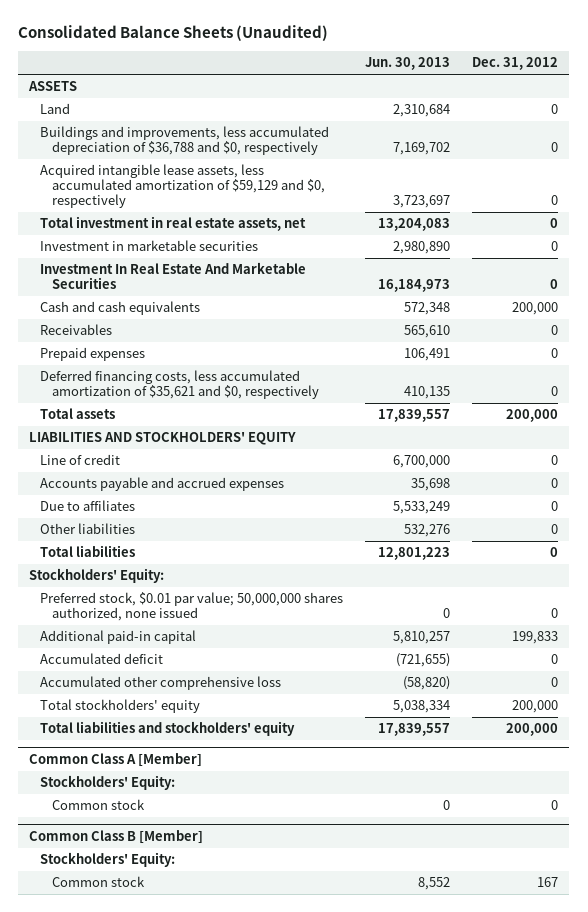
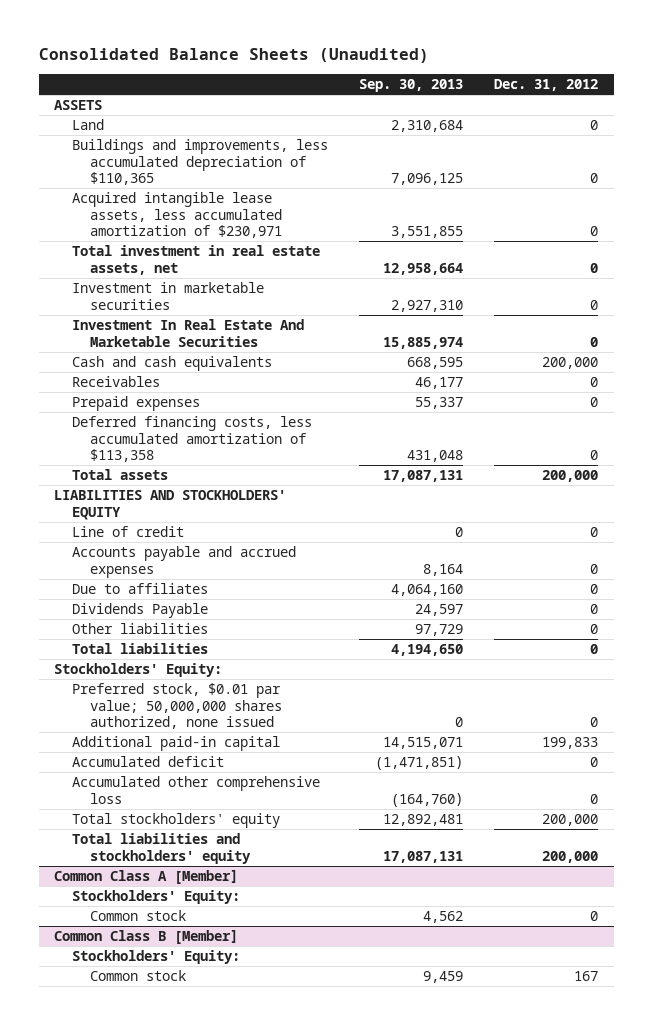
- | Jun. 30, 2013 | Dec. 31, 2012
+ | Sep. 30, 2013 | Dec. 31, 2012
- Buildings and improvements, less accumulated depreciation of $36,788 and $0, respectively | 7,169,702 | 0
- Acquired intangible lease assets, less accumulated amortization of $59,129 and $0, respectively | 3,723,697 | 0
+ Buildings and improvements, less accumulated depreciation of $110,365 | 7,096,125 | 0
+ Acquired intangible lease assets, less accumulated amortization of $230,971 | 3,551,855 | 0
- Deferred financing costs, less accumulated amortization of $35,621 and $0, respectively | 410,135 | 0
+ Deferred financing costs, less accumulated amortization of $113,358 | 431,048 | 0
+ Dividends Payable | 24,597 | 0

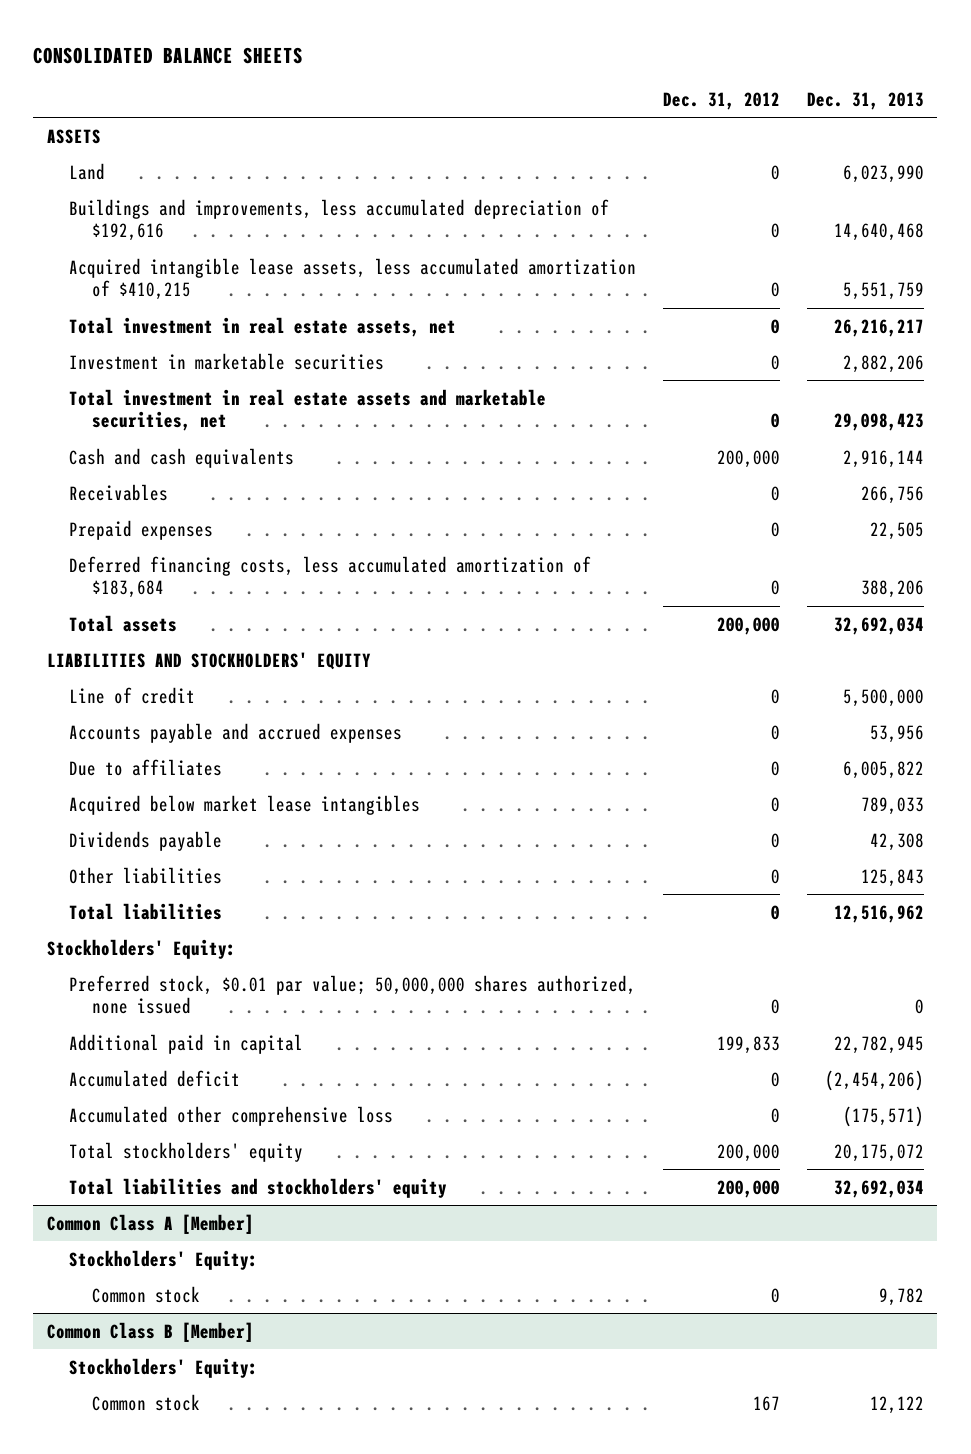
- Consolidated Balance Sheets (Unaudited)
+ CONSOLIDATED BALANCE SHEETS
- | Sep. 30, 2013 | Dec. 31, 2012
+ | Dec. 31, 2012 | Dec. 31, 2013
- Buildings and improvements, less accumulated depreciation of $110,365 | 7,096,125 | 0
- Acquired intangible lease assets, less accumulated amortization of $230,971 | 3,551,855 | 0
+ Buildings and improvements, less accumulated depreciation of $192,616 | 0 | 14,640,468
+ Acquired intangible lease assets, less accumulated amortization of $410,215 | 0 | 5,551,759
- Investment In Real Estate And Marketable Securities | 15,885,974 | 0
+ Total investment in real estate assets and marketable securities, net | 0 | 29,098,423
- Deferred financing costs, less accumulated amortization of $113,358 | 431,048 | 0
+ Deferred financing costs, less accumulated amortization of $183,684 | 0 | 388,206
- Dividends Payable | 24,597 | 0
+ Acquired below market lease intangibles | 0 | 789,033
+ Dividends payable | 0 | 42,308
- Additional paid-in capital | 14,515,071 | 199,833
+ Additional paid in capital | 199,833 | 22,782,945

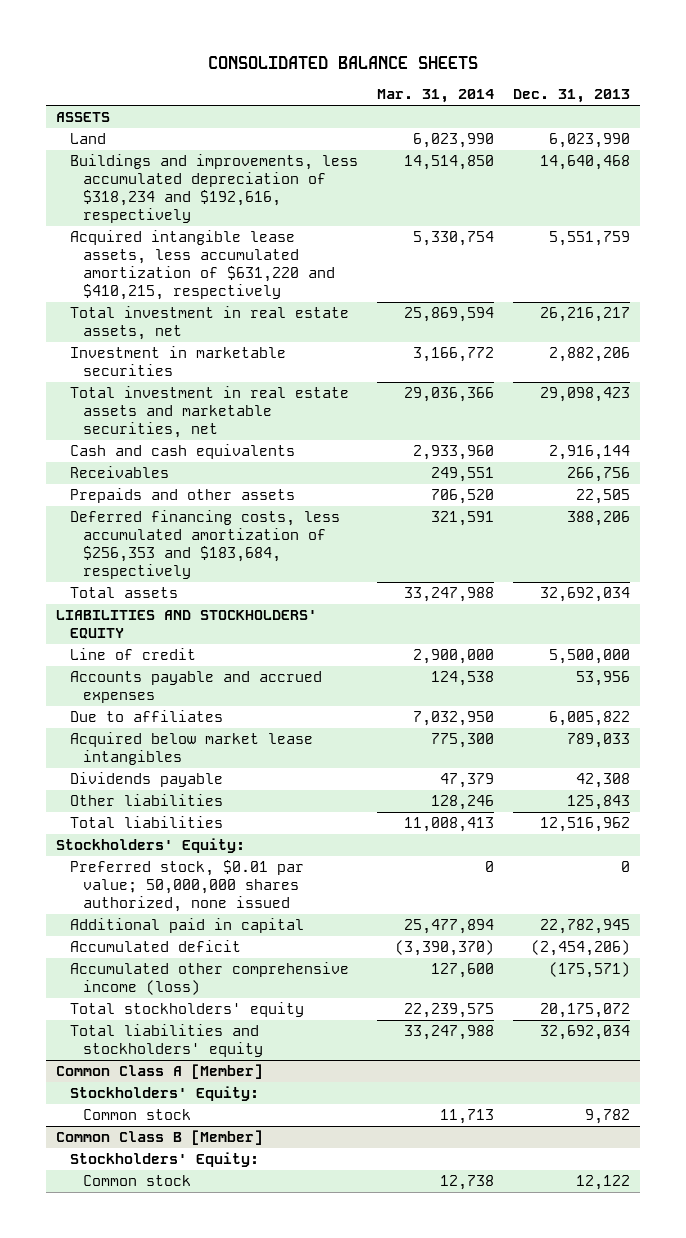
- | Dec. 31, 2012 | Dec. 31, 2013
+ | Mar. 31, 2014 | Dec. 31, 2013
- Buildings and improvements, less accumulated depreciation of $192,616 | 0 | 14,640,468
- Acquired intangible lease assets, less accumulated amortization of $410,215 | 0 | 5,551,759
+ Buildings and improvements, less accumulated depreciation of $318,234 and $192,616, respectively | 14,514,850 | 14,640,468
+ Acquired intangible lease assets, less accumulated amortization of $631,220 and $410,215, respectively | 5,330,754 | 5,551,759
- Prepaid expenses | 0 | 22,505
- Deferred financing costs, less accumulated amortization of $183,684 | 0 | 388,206
+ Prepaids and other assets | 706,520 | 22,505
+ Deferred financing costs, less accumulated amortization of $256,353 and $183,684, respectively | 321,591 | 388,206
- Accumulated other comprehensive loss | 0 | (175,571)
+ Accumulated other comprehensive income (loss) | 127,600 | (175,571)

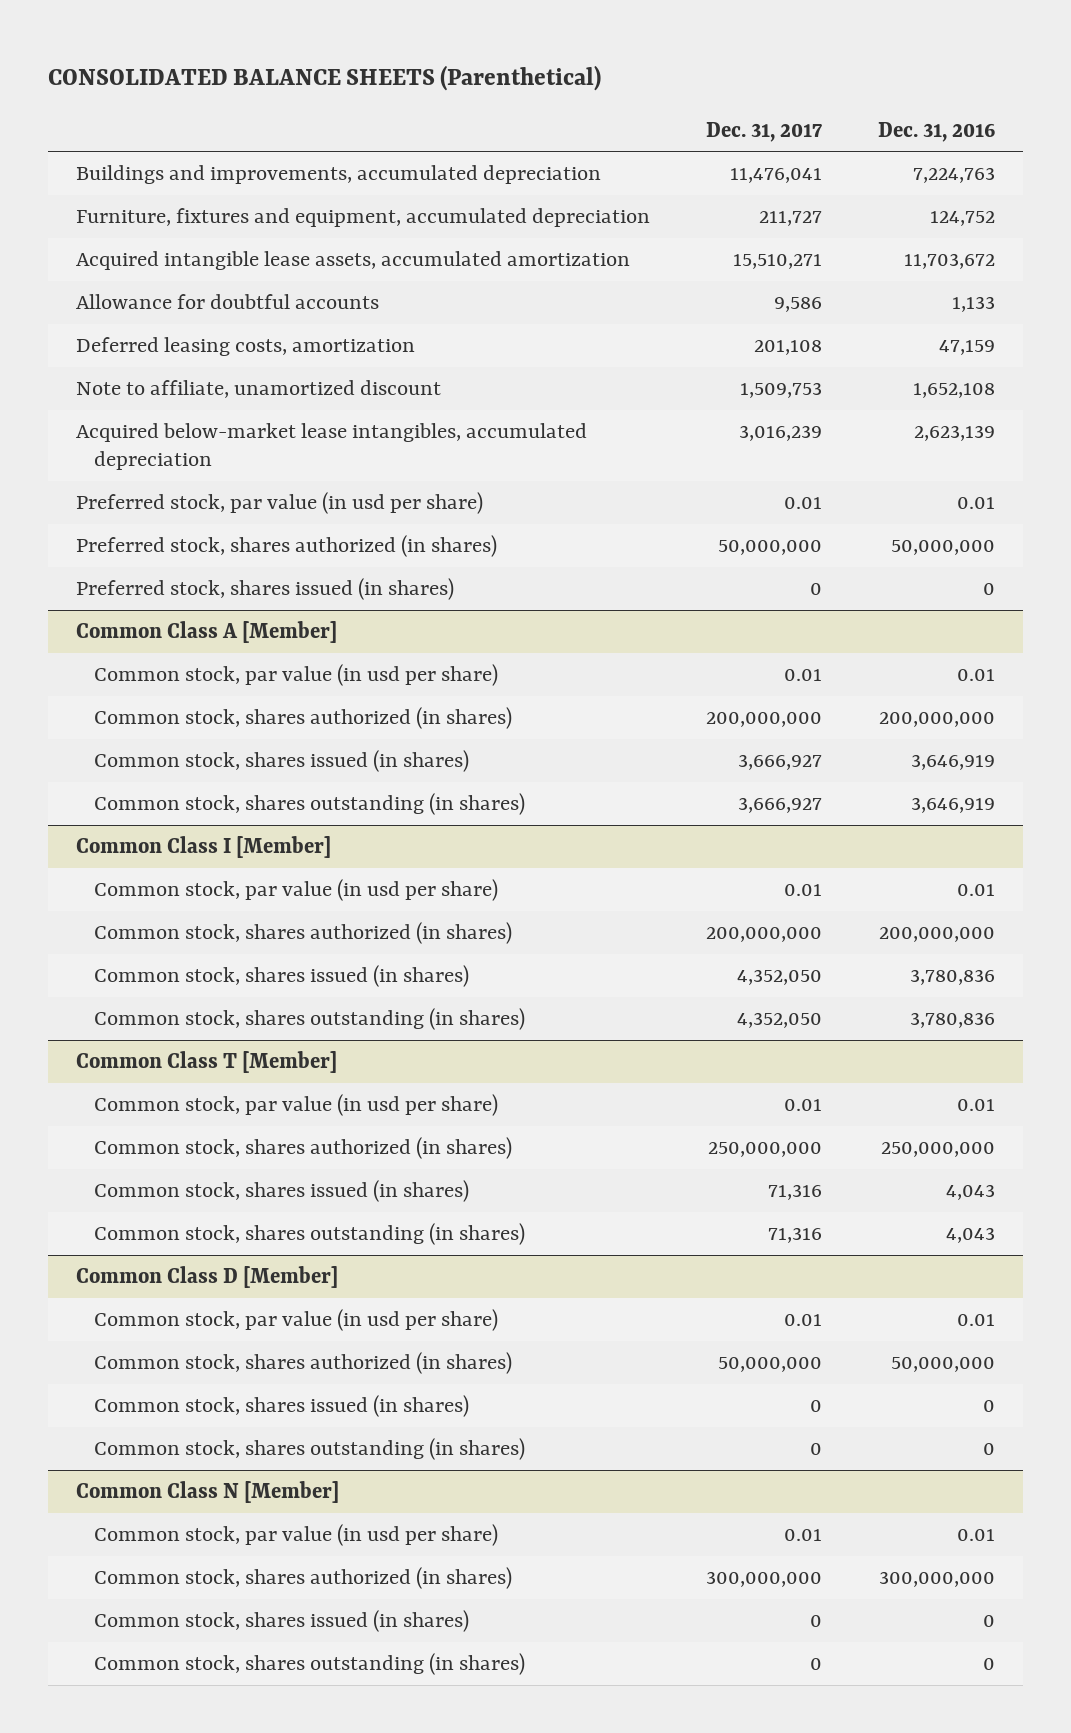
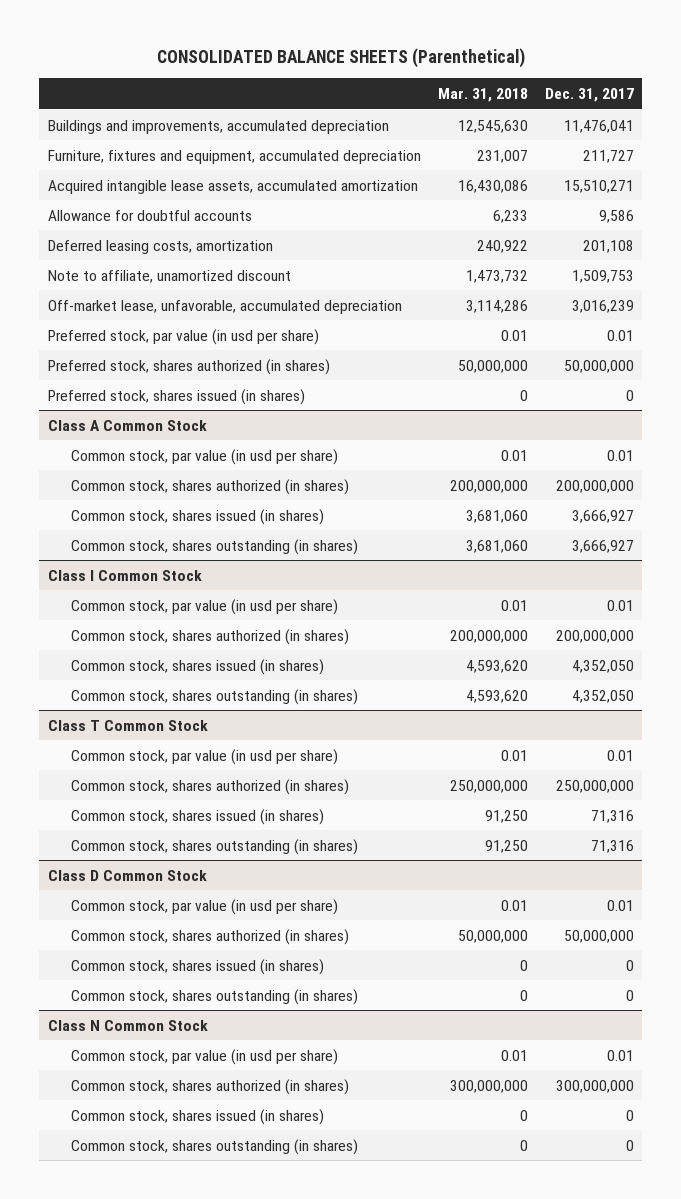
- | Dec. 31, 2017 | Dec. 31, 2016
+ | Mar. 31, 2018 | Dec. 31, 2017
- Acquired below-market lease intangibles, accumulated depreciation | 3,016,239 | 2,623,139
+ Off-market lease, unfavorable, accumulated depreciation | 3,114,286 | 3,016,239
- Common Class A [Member]
+ Class A Common Stock
- Common Class I [Member]
+ Class I Common Stock
- Common Class T [Member]
+ Class T Common Stock
- Common Class D [Member]
+ Class D Common Stock
- Common Class N [Member]
+ Class N Common Stock

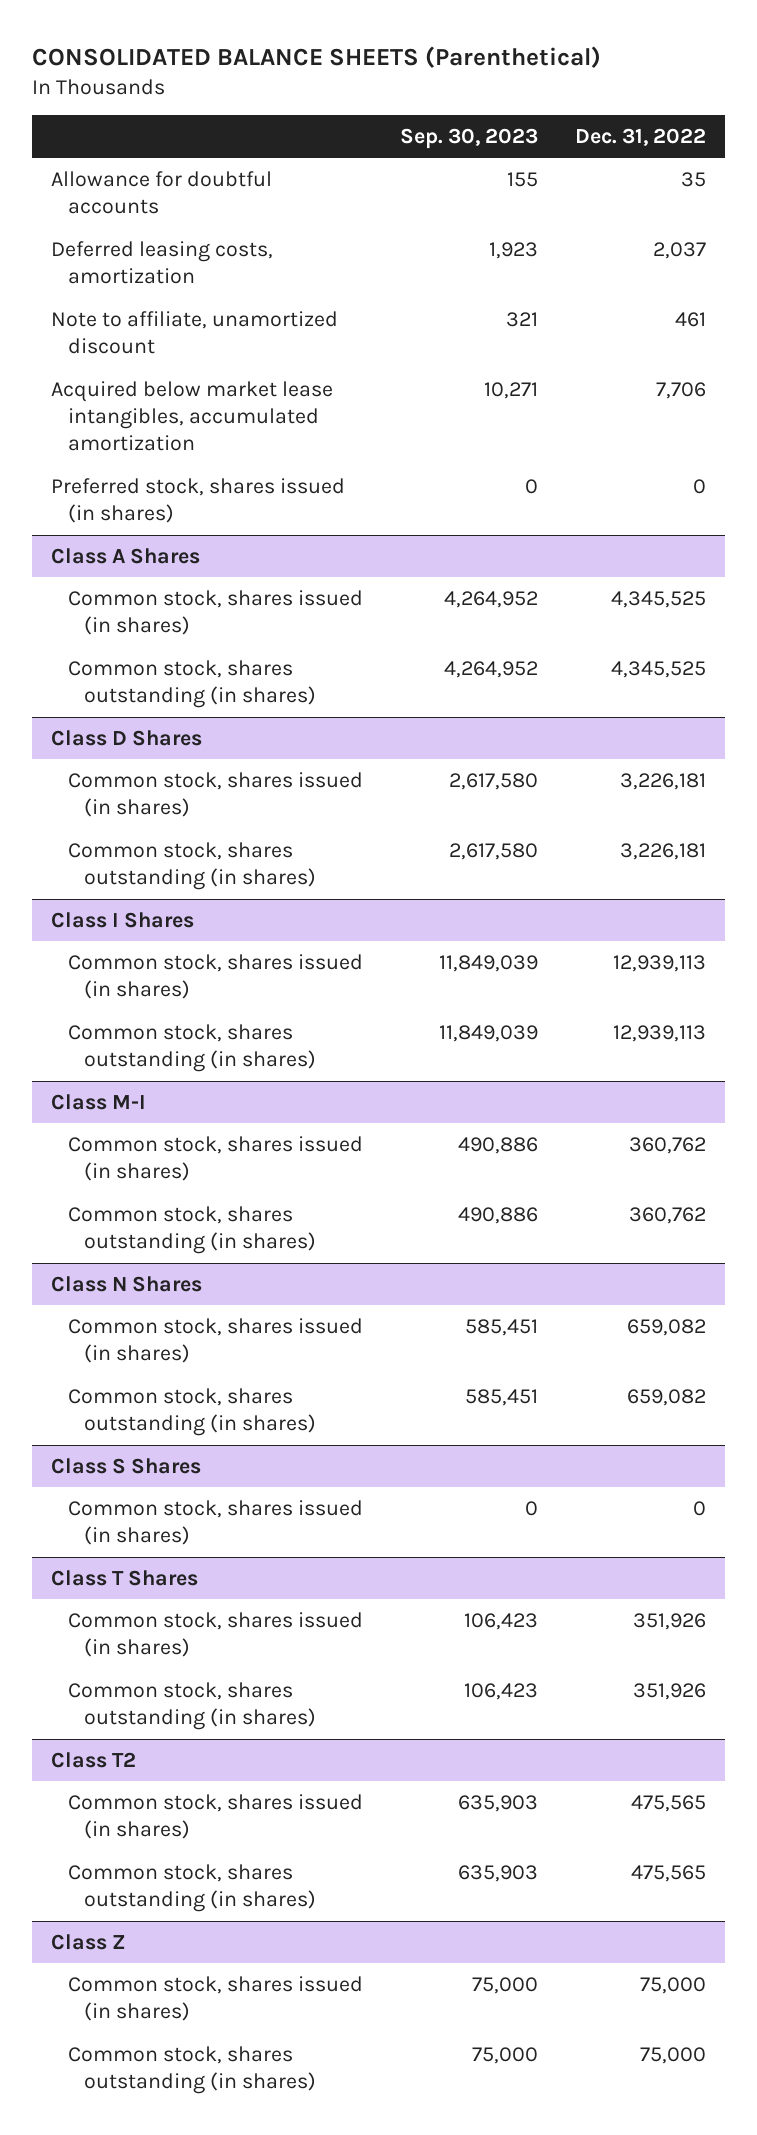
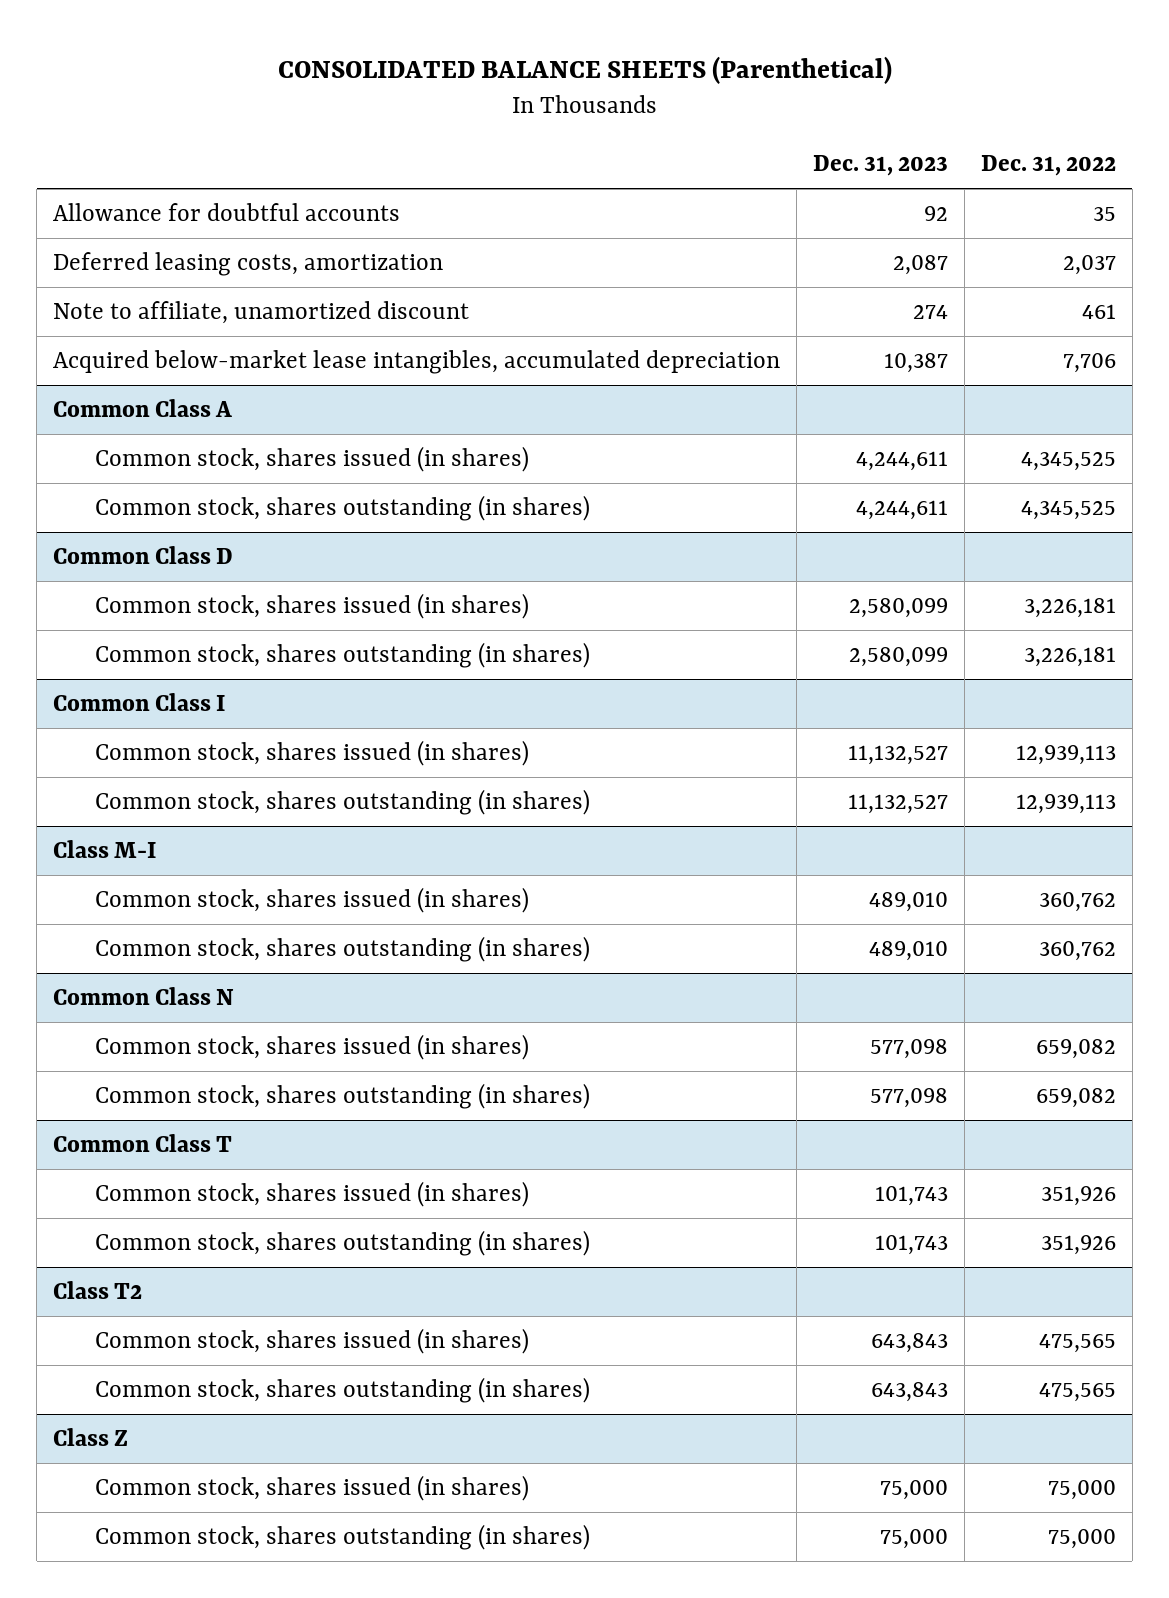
- | Sep. 30, 2023 | Dec. 31, 2022
+ | Dec. 31, 2023 | Dec. 31, 2022
- Acquired below market lease intangibles, accumulated amortization | 10,271 | 7,706
- Preferred stock, shares issued (in shares) | 0 | 0
- Class A Shares
+ Acquired below-market lease intangibles, accumulated depreciation | 10,387 | 7,706
+ Common Class A
- Class D Shares
+ Common Class D
- Class I Shares
+ Common Class I
- Class N Shares
+ Common Class N
- Class S Shares
- Common stock, shares issued (in shares) | 0 | 0
- Class T Shares
+ Common Class T

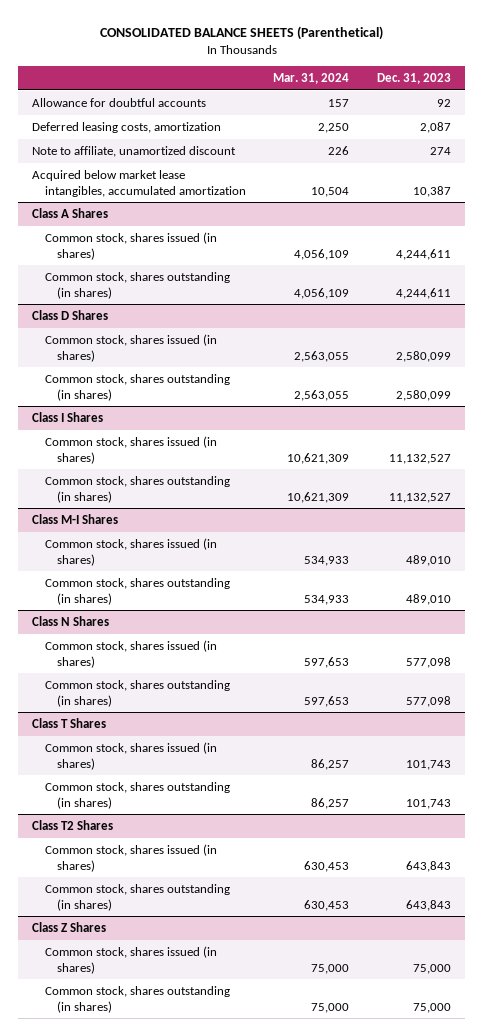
- | Dec. 31, 2023 | Dec. 31, 2022
+ | Mar. 31, 2024 | Dec. 31, 2023
- Acquired below-market lease intangibles, accumulated depreciation | 10,387 | 7,706
- Common Class A
+ Acquired below market lease intangibles, accumulated amortization | 10,504 | 10,387
+ Class A Shares
- Common Class D
+ Class D Shares
- Common Class I
+ Class I Shares
- Class M-I
+ Class M-I Shares
- Common Class N
+ Class N Shares
- Common Class T
+ Class T Shares
- Class T2
+ Class T2 Shares
- Class Z
+ Class Z Shares

